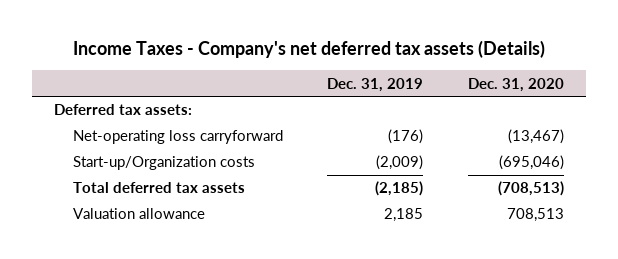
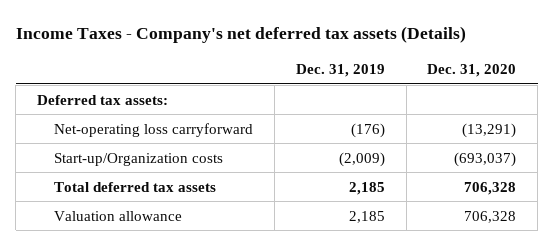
- Net-operating loss carryforward | (176) | (13,467)
- Start-up/Organization costs | (2,009) | (695,046)
- Total deferred tax assets | (2,185) | (708,513)
- Valuation allowance | 2,185 | 708,513
+ Net-operating loss carryforward | (176) | (13,291)
+ Start-up/Organization costs | (2,009) | (693,037)
+ Total deferred tax assets | 2,185 | 706,328
+ Valuation allowance | 2,185 | 706,328

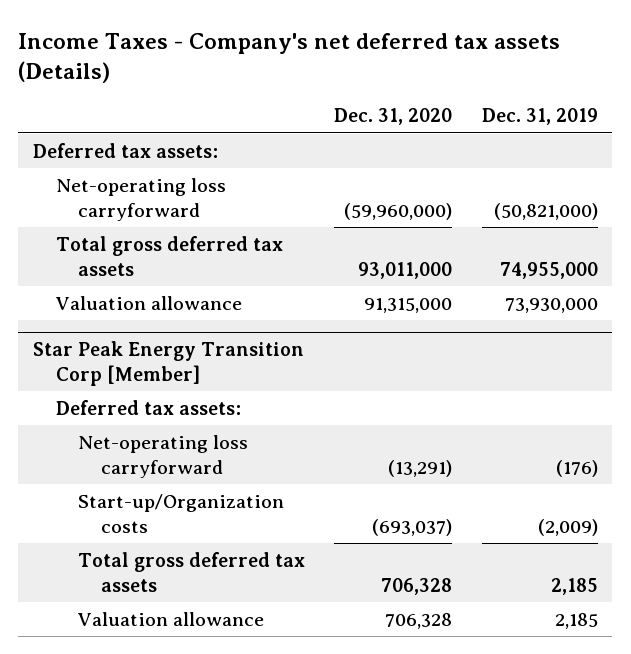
- | Dec. 31, 2019 | Dec. 31, 2020
+ | Dec. 31, 2020 | Dec. 31, 2019
+ Net-operating loss carryforward | (59,960,000) | (50,821,000)
+ Total gross deferred tax assets | 93,011,000 | 74,955,000
+ Valuation allowance | 91,315,000 | 73,930,000
+ Star Peak Energy Transition Corp [Member]
+ Deferred tax assets:
- Total deferred tax assets | 2,185 | 706,328
+ Total gross deferred tax assets | 706,328 | 2,185

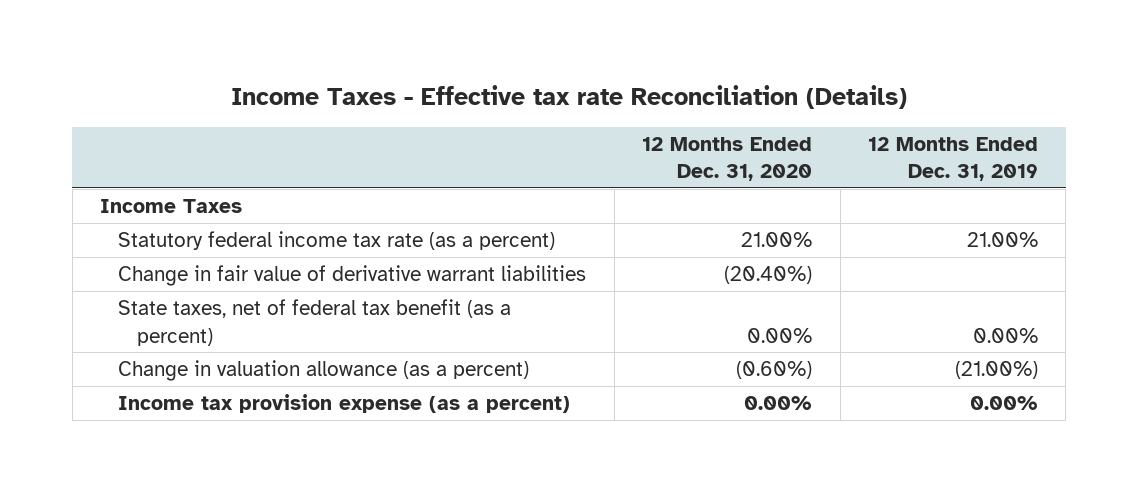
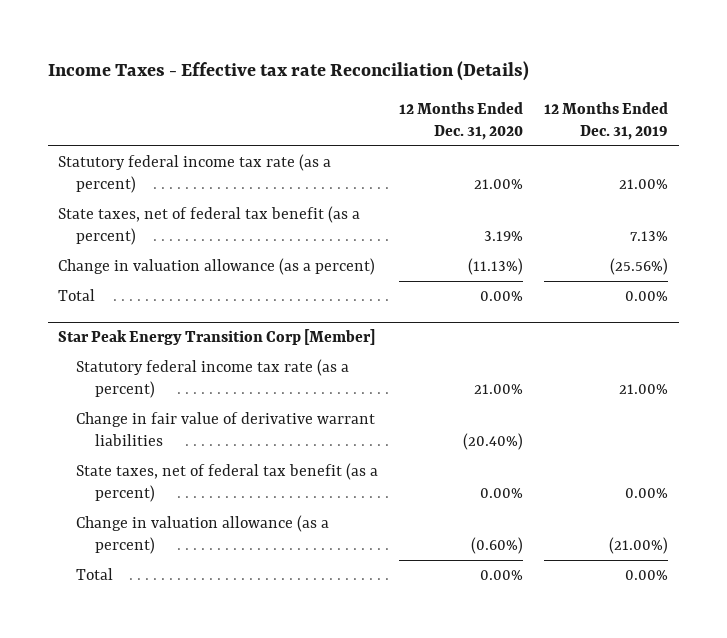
- Income Taxes
+ State taxes, net of federal tax benefit (as a percent) | 3.19% | 7.13%
+ Change in valuation allowance (as a percent) | (11.13%) | (25.56%)
+ Total | 0.00% | 0.00%
+ Star Peak Energy Transition Corp [Member]
+ Statutory federal income tax rate (as a percent) | 21.00% | 21.00%
- Income tax provision expense (as a percent) | 0.00% | 0.00%
+ Total | 0.00% | 0.00%

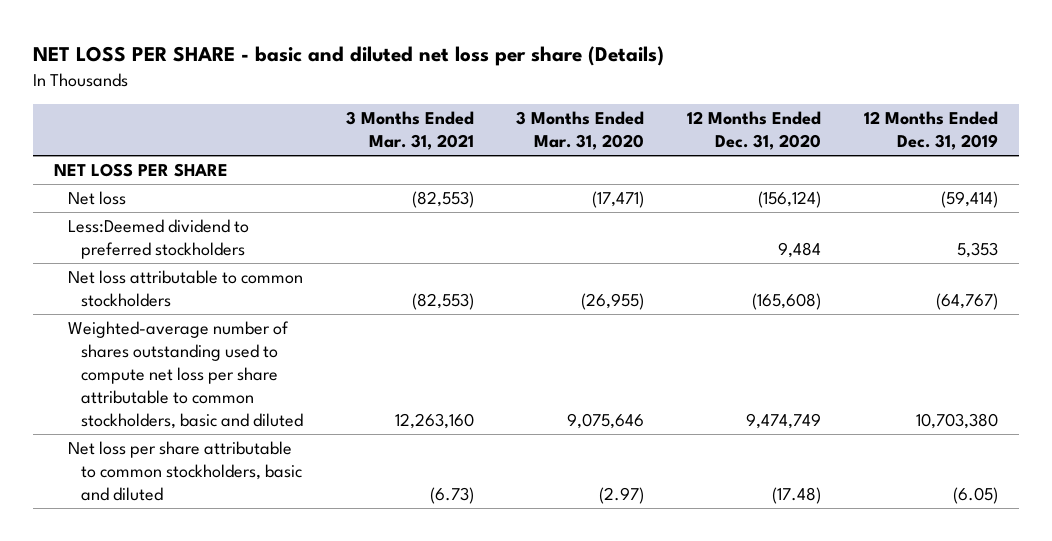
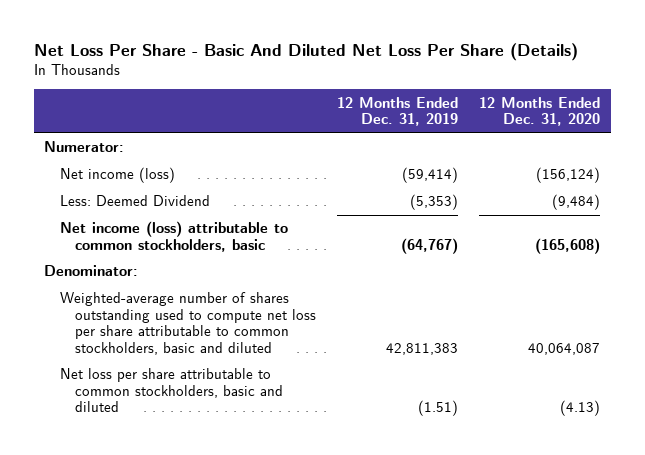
- NET LOSS PER SHARE - basic and diluted net loss per share (Details)
+ Net Loss Per Share - Basic And Diluted Net Loss Per Share (Details)
- | 3 Months Ended Mar. 31, 2021 | 3 Months Ended Mar. 31, 2020 | 12 Months Ended Dec. 31, 2020 | 12 Months Ended Dec. 31, 2019
+ | 12 Months Ended Dec. 31, 2019 | 12 Months Ended Dec. 31, 2020
- NET LOSS PER SHARE
- Net loss | (82,553) | (17,471) | (156,124) | (59,414)
- Less:Deemed dividend to preferred stockholders | | | 9,484 | 5,353
- Net loss attributable to common stockholders | (82,553) | (26,955) | (165,608) | (64,767)
- Weighted-average number of shares outstanding used to compute net loss per share attributable to common stockholders, basic and diluted | 12,263,160 | 9,075,646 | 9,474,749 | 10,703,380
- Net loss per share attributable to common stockholders, basic and diluted | (6.73) | (2.97) | (17.48) | (6.05)
+ Numerator:
+ Net income (loss) | (59,414) | (156,124)
+ Less: Deemed Dividend | (5,353) | (9,484)
+ Net income (loss) attributable to common stockholders, basic | (64,767) | (165,608)
+ Denominator:
+ Weighted-average number of shares outstanding used to compute net loss per share attributable to common stockholders, basic and diluted | 42,811,383 | 40,064,087
+ Net loss per share attributable to common stockholders, basic and diluted | (1.51) | (4.13)

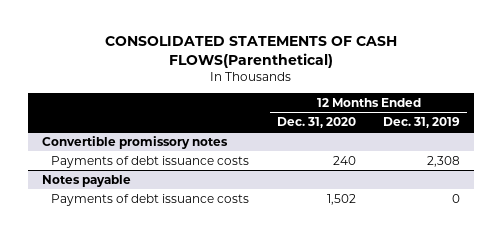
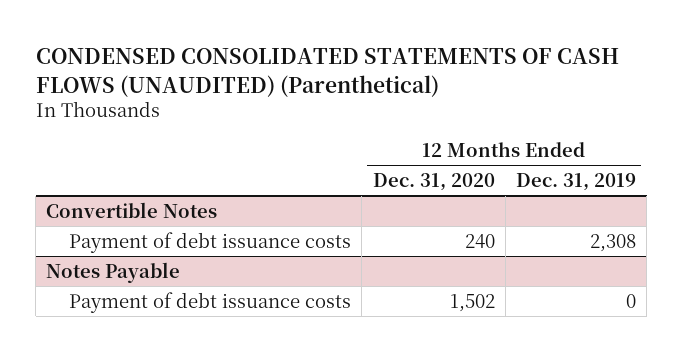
- CONSOLIDATED STATEMENTS OF CASH FLOWS(Parenthetical)
+ CONDENSED CONSOLIDATED STATEMENTS OF CASH FLOWS (UNAUDITED) (Parenthetical)
- Convertible promissory notes
- Payments of debt issuance costs | 240 | 2,308
- Notes payable
- Payments of debt issuance costs | 1,502 | 0
+ Convertible Notes
+ Payment of debt issuance costs | 240 | 2,308
+ Notes Payable
+ Payment of debt issuance costs | 1,502 | 0

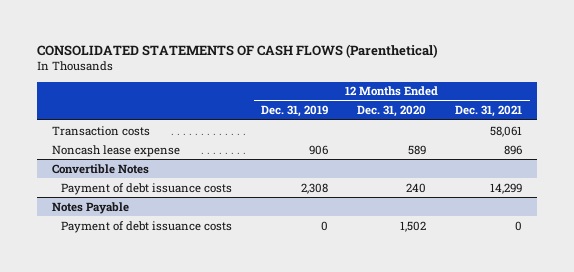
- CONDENSED CONSOLIDATED STATEMENTS OF CASH FLOWS (UNAUDITED) (Parenthetical)
+ CONSOLIDATED STATEMENTS OF CASH FLOWS (Parenthetical)
- | 12 Months Ended Dec. 31, 2020 | 12 Months Ended Dec. 31, 2019
+ | 12 Months Ended Dec. 31, 2019 | 12 Months Ended Dec. 31, 2020 | 12 Months Ended Dec. 31, 2021
+ Transaction costs | | | 58,061
+ Noncash lease expense | 906 | 589 | 896

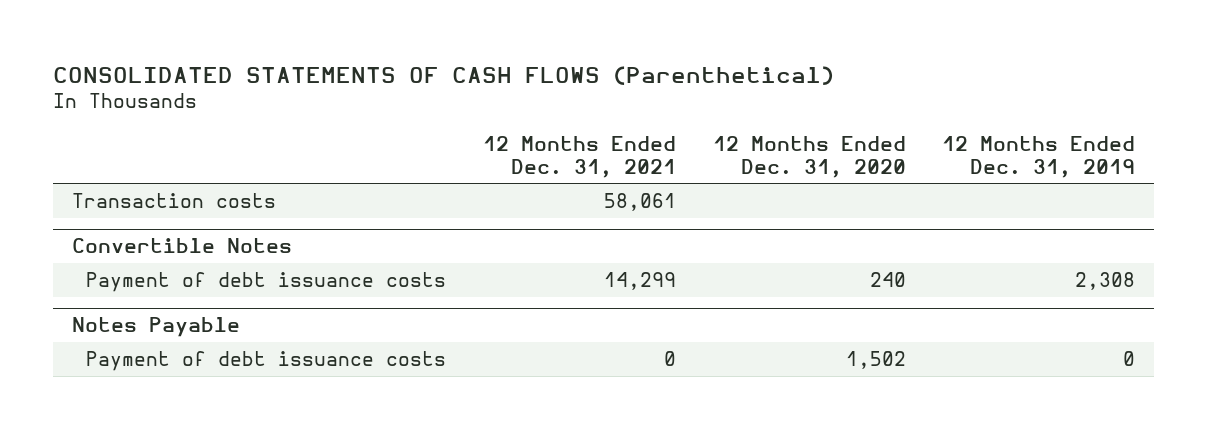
- | 12 Months Ended Dec. 31, 2019 | 12 Months Ended Dec. 31, 2020 | 12 Months Ended Dec. 31, 2021
+ | 12 Months Ended Dec. 31, 2021 | 12 Months Ended Dec. 31, 2020 | 12 Months Ended Dec. 31, 2019
- Noncash lease expense | 906 | 589 | 896

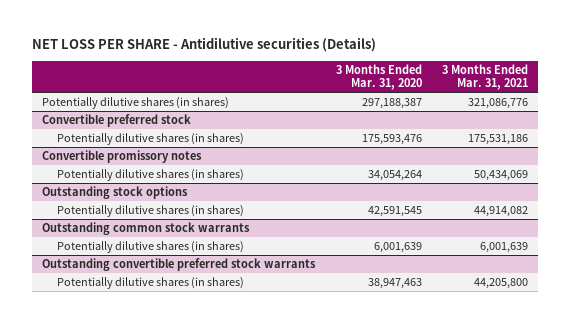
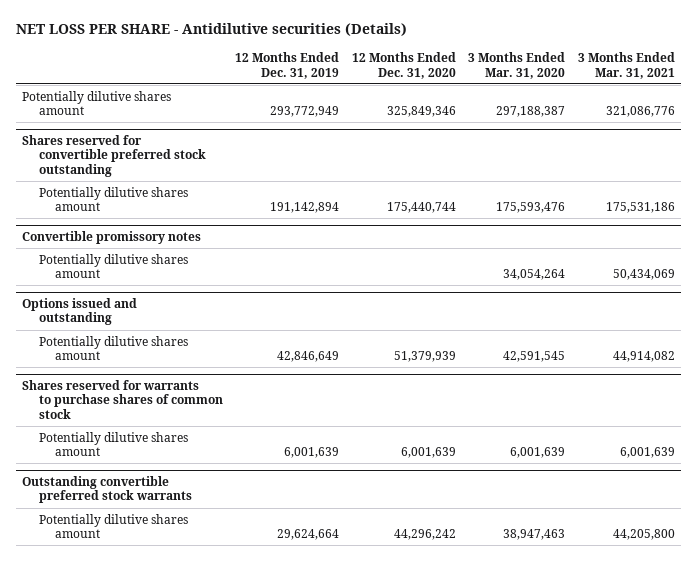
- | 3 Months Ended Mar. 31, 2020 | 3 Months Ended Mar. 31, 2021
+ | 12 Months Ended Dec. 31, 2019 | 12 Months Ended Dec. 31, 2020 | 3 Months Ended Mar. 31, 2020 | 3 Months Ended Mar. 31, 2021
- Potentially dilutive shares (in shares) | 297,188,387 | 321,086,776
- Convertible preferred stock
- Potentially dilutive shares (in shares) | 175,593,476 | 175,531,186
+ Potentially dilutive shares amount | 293,772,949 | 325,849,346 | 297,188,387 | 321,086,776
+ Shares reserved for convertible preferred stock outstanding
+ Potentially dilutive shares amount | 191,142,894 | 175,440,744 | 175,593,476 | 175,531,186
@ Convertible promissory notes
- Potentially dilutive shares (in shares) | 34,054,264 | 50,434,069
- Outstanding stock options
- Potentially dilutive shares (in shares) | 42,591,545 | 44,914,082
- Outstanding common stock warrants
- Potentially dilutive shares (in shares) | 6,001,639 | 6,001,639
@ Convertible promissory notes
+ Potentially dilutive shares amount | | | 34,054,264 | 50,434,069
+ Options issued and outstanding
+ Potentially dilutive shares amount | 42,846,649 | 51,379,939 | 42,591,545 | 44,914,082
+ Shares reserved for warrants to purchase shares of common stock
+ Potentially dilutive shares amount | 6,001,639 | 6,001,639 | 6,001,639 | 6,001,639
@ Outstanding convertible preferred stock warrants
- Potentially dilutive shares (in shares) | 38,947,463 | 44,205,800
+ Potentially dilutive shares amount | 29,624,664 | 44,296,242 | 38,947,463 | 44,205,800

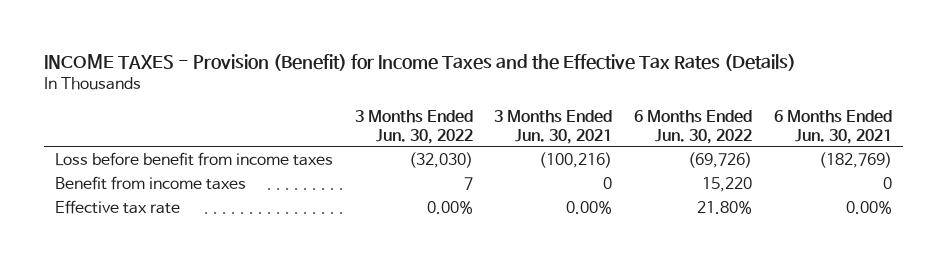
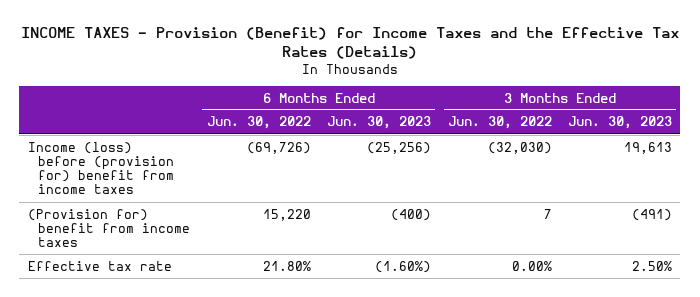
- | 3 Months Ended Jun. 30, 2022 | 3 Months Ended Jun. 30, 2021 | 6 Months Ended Jun. 30, 2022 | 6 Months Ended Jun. 30, 2021
+ | 6 Months Ended Jun. 30, 2022 | 6 Months Ended Jun. 30, 2023 | 3 Months Ended Jun. 30, 2022 | 3 Months Ended Jun. 30, 2023
- Loss before benefit from income taxes | (32,030) | (100,216) | (69,726) | (182,769)
- Benefit from income taxes | 7 | 0 | 15,220 | 0
+ Income (loss) before (provision for) benefit from income taxes | (69,726) | (25,256) | (32,030) | 19,613
+ (Provision for) benefit from income taxes | 15,220 | (400) | 7 | (491)

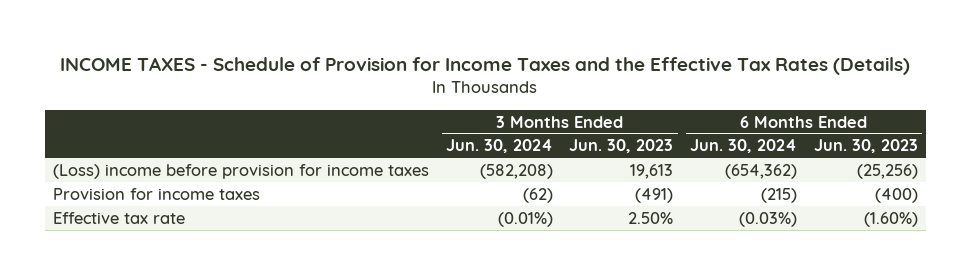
- INCOME TAXES - Provision (Benefit) for Income Taxes and the Effective Tax Rates (Details)
+ INCOME TAXES - Schedule of Provision for Income Taxes and the Effective Tax Rates (Details)
- | 6 Months Ended Jun. 30, 2022 | 6 Months Ended Jun. 30, 2023 | 3 Months Ended Jun. 30, 2022 | 3 Months Ended Jun. 30, 2023
+ | 3 Months Ended Jun. 30, 2024 | 3 Months Ended Jun. 30, 2023 | 6 Months Ended Jun. 30, 2024 | 6 Months Ended Jun. 30, 2023
- Income (loss) before (provision for) benefit from income taxes | (69,726) | (25,256) | (32,030) | 19,613
- (Provision for) benefit from income taxes | 15,220 | (400) | 7 | (491)
+ (Loss) income before provision for income taxes | (582,208) | 19,613 | (654,362) | (25,256)
+ Provision for income taxes | (62) | (491) | (215) | (400)

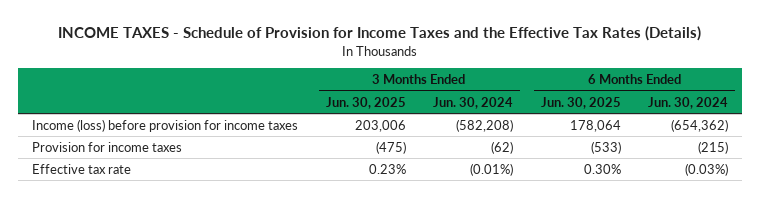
- | 3 Months Ended Jun. 30, 2024 | 3 Months Ended Jun. 30, 2023 | 6 Months Ended Jun. 30, 2024 | 6 Months Ended Jun. 30, 2023
+ | 3 Months Ended Jun. 30, 2025 | 3 Months Ended Jun. 30, 2024 | 6 Months Ended Jun. 30, 2025 | 6 Months Ended Jun. 30, 2024
- (Loss) income before provision for income taxes | (582,208) | 19,613 | (654,362) | (25,256)
+ Income (loss) before provision for income taxes | 203,006 | (582,208) | 178,064 | (654,362)

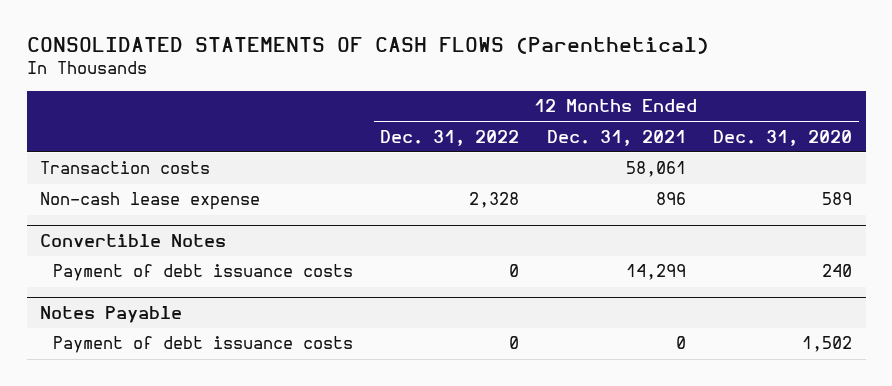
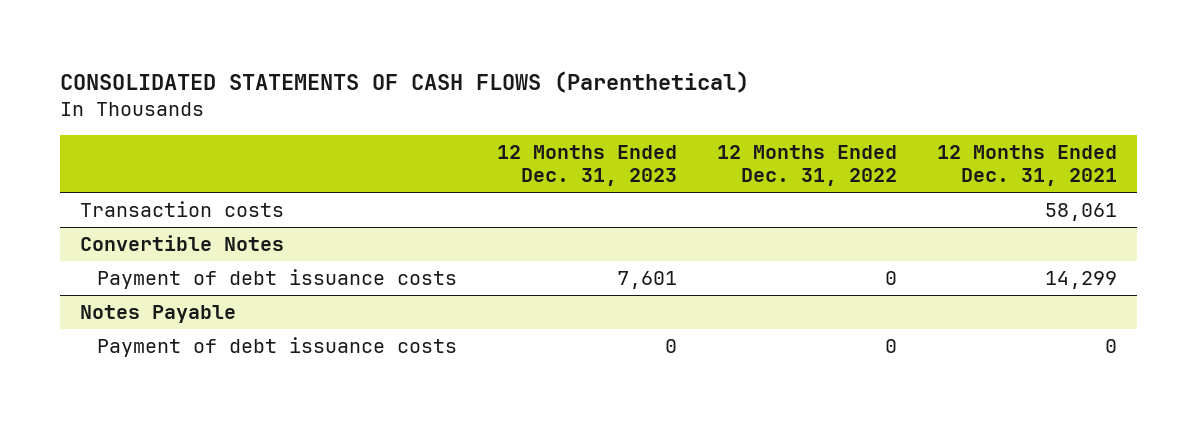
- | 12 Months Ended Dec. 31, 2022 | 12 Months Ended Dec. 31, 2021 | 12 Months Ended Dec. 31, 2020
+ | 12 Months Ended Dec. 31, 2023 | 12 Months Ended Dec. 31, 2022 | 12 Months Ended Dec. 31, 2021
- Non-cash lease expense | 2,328 | 896 | 589

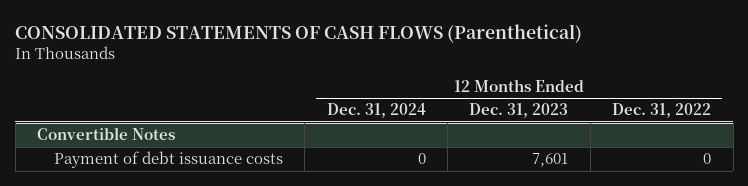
- | 12 Months Ended Dec. 31, 2023 | 12 Months Ended Dec. 31, 2022 | 12 Months Ended Dec. 31, 2021
+ | 12 Months Ended Dec. 31, 2024 | 12 Months Ended Dec. 31, 2023 | 12 Months Ended Dec. 31, 2022
- Transaction costs | | | 58,061
- Notes Payable
- Payment of debt issuance costs | 0 | 0 | 0

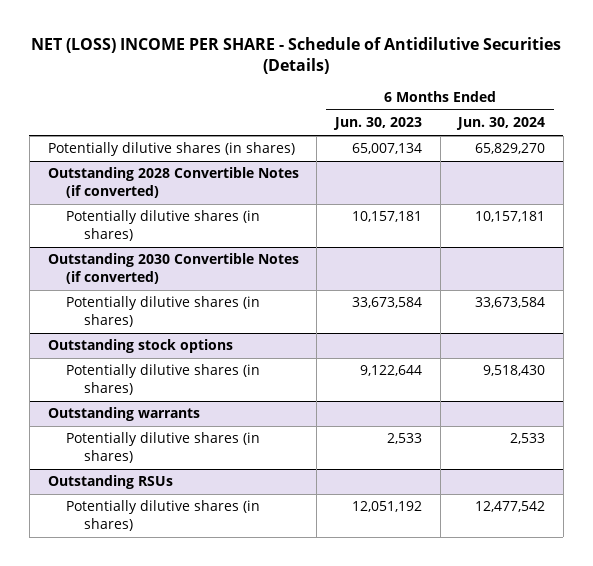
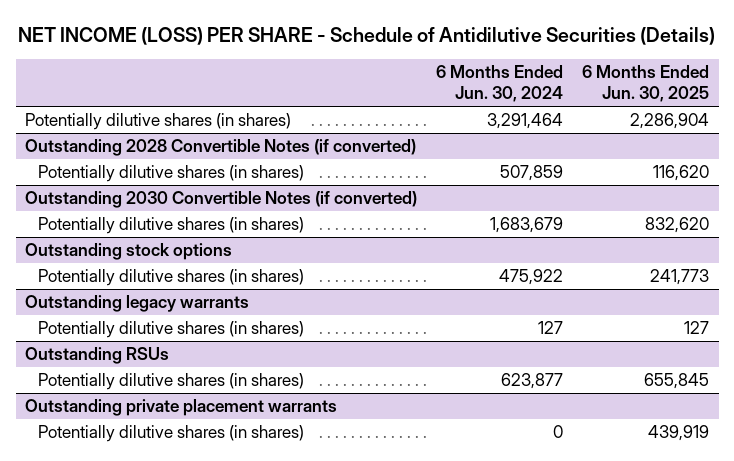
- NET (LOSS) INCOME PER SHARE - Schedule of Antidilutive Securities (Details)
+ NET INCOME (LOSS) PER SHARE - Schedule of Antidilutive Securities (Details)
- | 6 Months Ended Jun. 30, 2023 | 6 Months Ended Jun. 30, 2024
+ | 6 Months Ended Jun. 30, 2024 | 6 Months Ended Jun. 30, 2025
- Potentially dilutive shares (in shares) | 65,007,134 | 65,829,270
+ Potentially dilutive shares (in shares) | 3,291,464 | 2,286,904
@ Outstanding 2028 Convertible Notes (if converted)
- Potentially dilutive shares (in shares) | 10,157,181 | 10,157,181
+ Potentially dilutive shares (in shares) | 507,859 | 116,620
@ Outstanding 2030 Convertible Notes (if converted)
- Potentially dilutive shares (in shares) | 33,673,584 | 33,673,584
+ Potentially dilutive shares (in shares) | 1,683,679 | 832,620
@ Outstanding stock options
- Potentially dilutive shares (in shares) | 9,122,644 | 9,518,430
- Outstanding warrants
- Potentially dilutive shares (in shares) | 2,533 | 2,533
@ Outstanding stock options
+ Potentially dilutive shares (in shares) | 475,922 | 241,773
+ Outstanding legacy warrants
+ Potentially dilutive shares (in shares) | 127 | 127
@ Outstanding RSUs
- Potentially dilutive shares (in shares) | 12,051,192 | 12,477,542
+ Potentially dilutive shares (in shares) | 623,877 | 655,845
+ Outstanding private placement warrants
+ Potentially dilutive shares (in shares) | 0 | 439,919

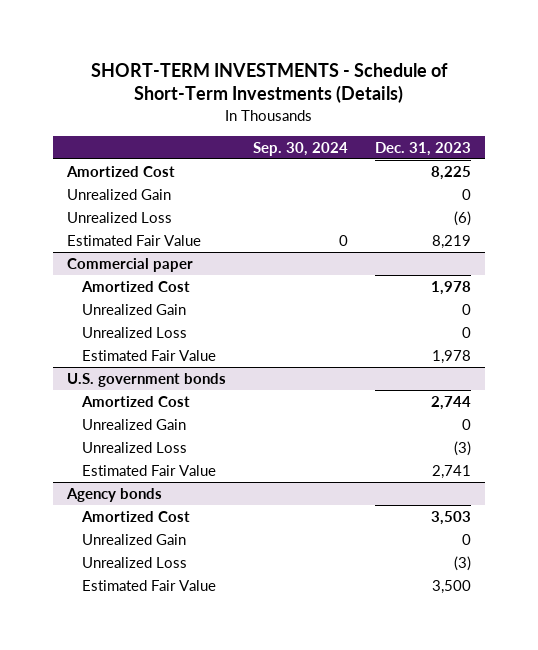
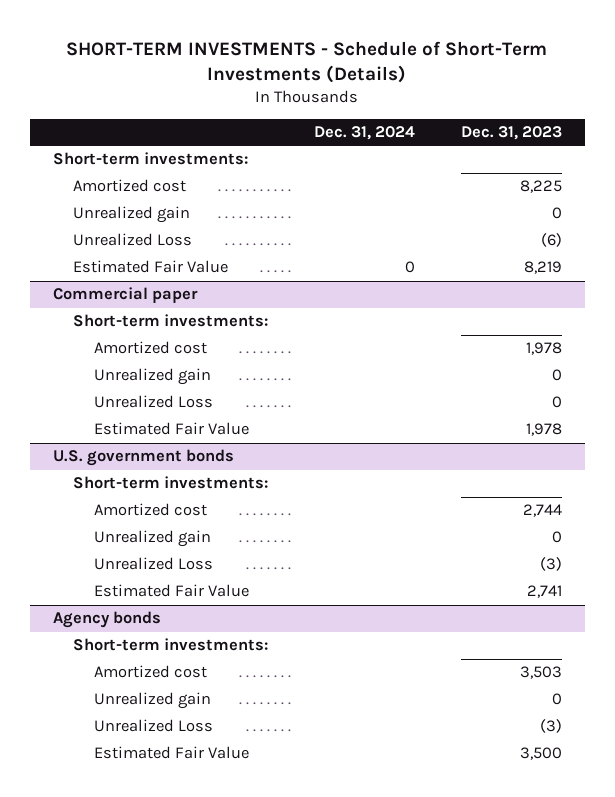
- | Sep. 30, 2024 | Dec. 31, 2023
+ | Dec. 31, 2024 | Dec. 31, 2023
- Amortized Cost | | 8,225
- Unrealized Gain | | 0
+ Short-term investments:
+ Amortized cost | | 8,225
+ Unrealized gain | | 0
@ Commercial paper
- Amortized Cost | | 1,978
- Unrealized Gain | | 0
+ Short-term investments:
+ Amortized cost | | 1,978
+ Unrealized gain | | 0
@ U.S. government bonds
- Amortized Cost | | 2,744
- Unrealized Gain | | 0
+ Short-term investments:
+ Amortized cost | | 2,744
+ Unrealized gain | | 0
@ Agency bonds
- Amortized Cost | | 3,503
- Unrealized Gain | | 0
+ Short-term investments:
+ Amortized cost | | 3,503
+ Unrealized gain | | 0

